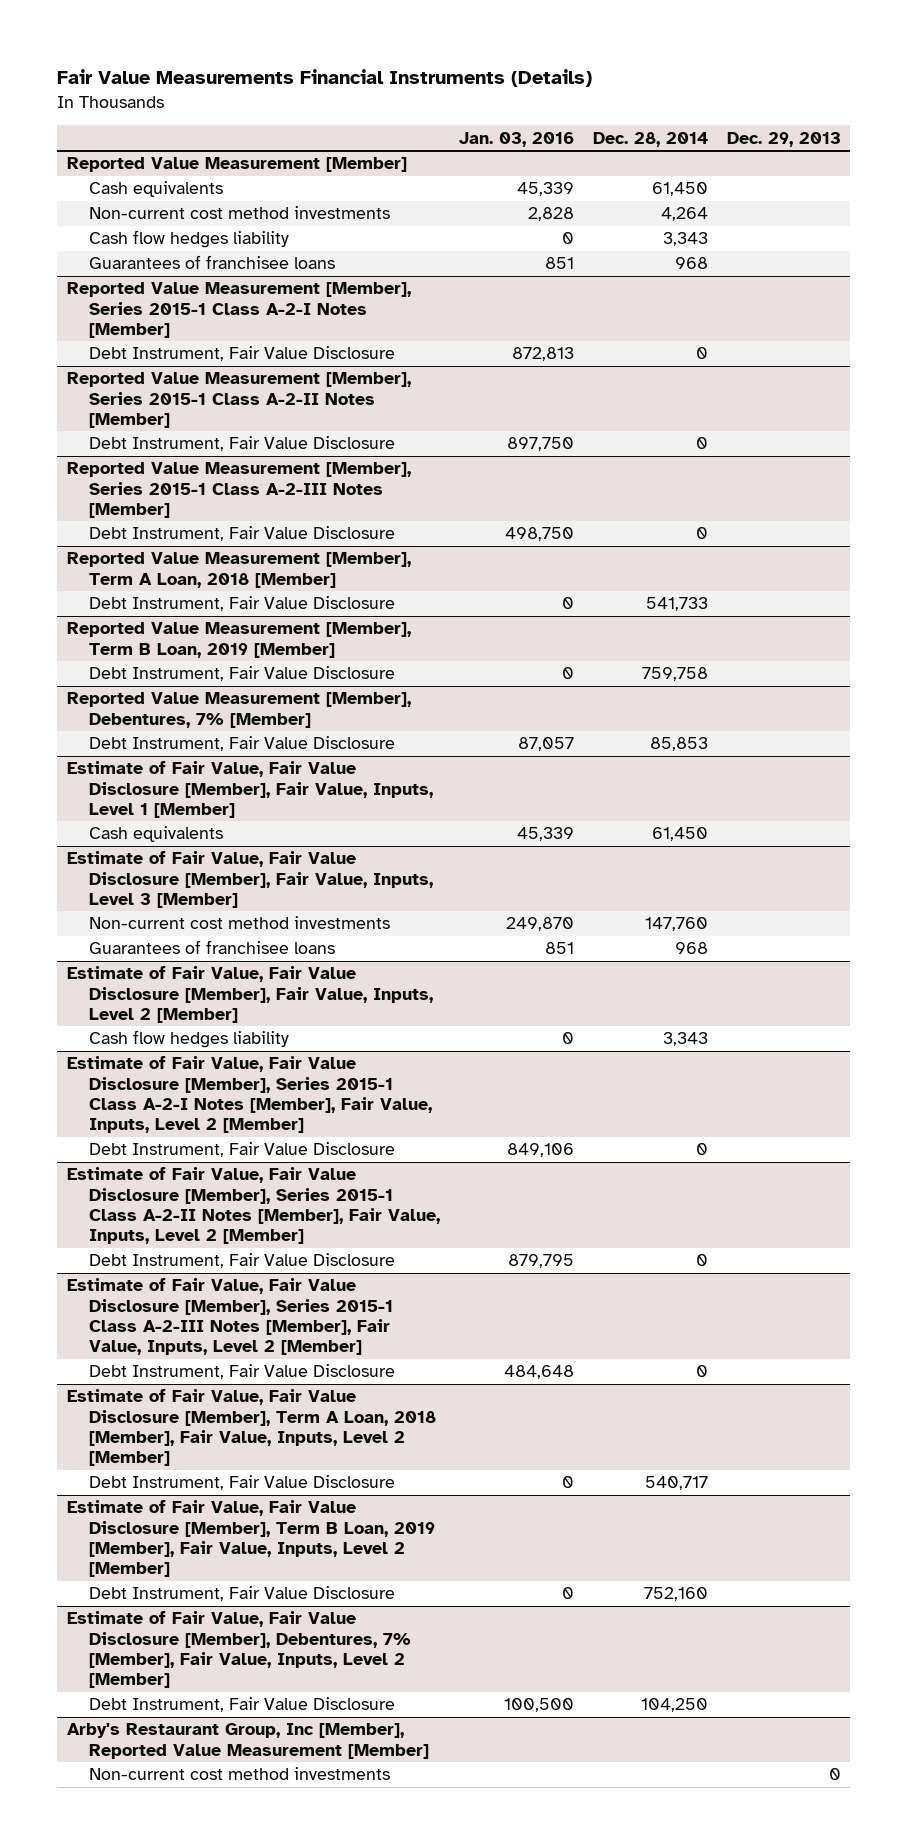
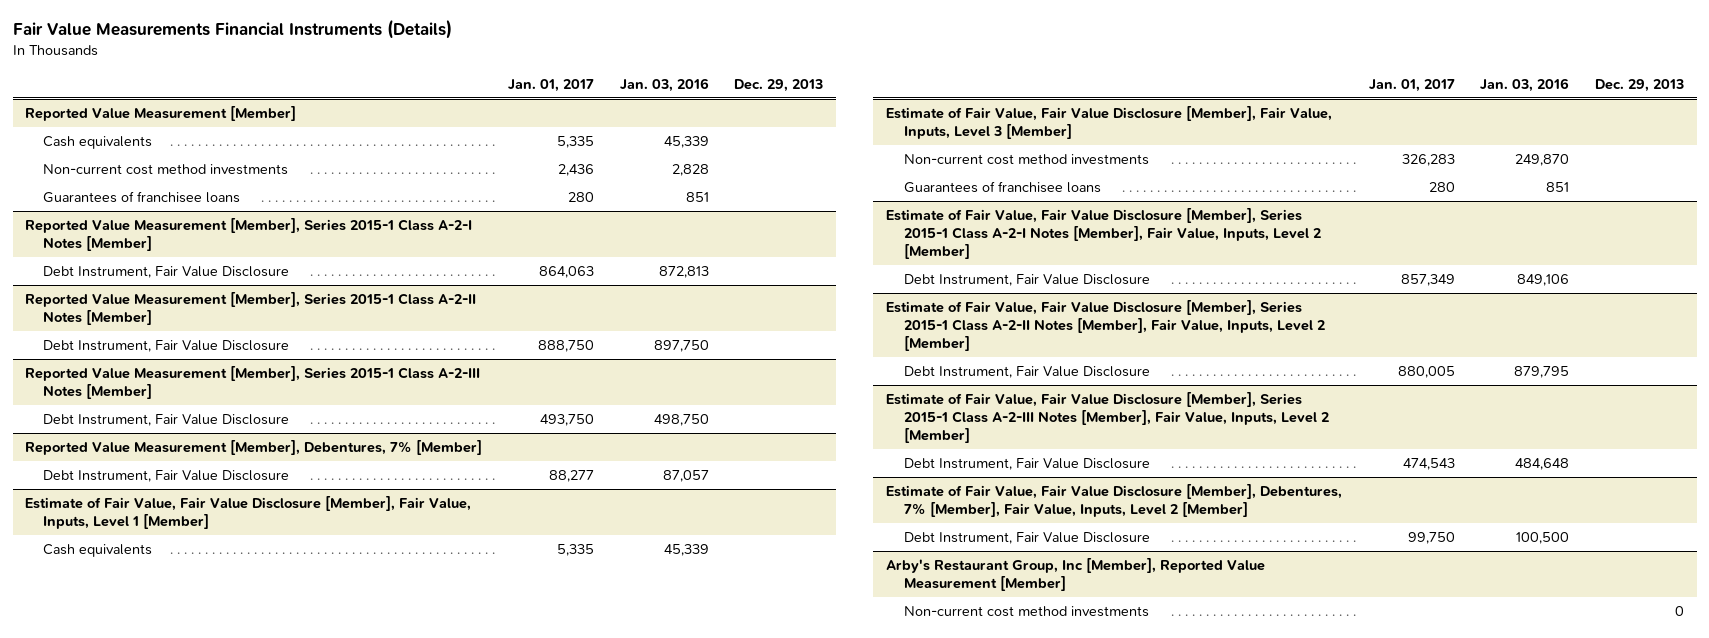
- | Jan. 03, 2016 | Dec. 28, 2014 | Dec. 29, 2013
+ | Jan. 01, 2017 | Jan. 03, 2016 | Dec. 29, 2013
@ Reported Value Measurement [Member]
- Cash flow hedges liability | 0 | 3,343 |
- Reported Value Measurement [Member], Term A Loan, 2018 [Member]
- Debt Instrument, Fair Value Disclosure | 0 | 541,733 |
- Reported Value Measurement [Member], Term B Loan, 2019 [Member]
- Debt Instrument, Fair Value Disclosure | 0 | 759,758 |
- Estimate of Fair Value, Fair Value Disclosure [Member], Fair Value, Inputs, Level 2 [Member]
- Cash flow hedges liability | 0 | 3,343 |
- Estimate of Fair Value, Fair Value Disclosure [Member], Term A Loan, 2018 [Member], Fair Value, Inputs, Level 2 [Member]
- Debt Instrument, Fair Value Disclosure | 0 | 540,717 |
- Estimate of Fair Value, Fair Value Disclosure [Member], Term B Loan, 2019 [Member], Fair Value, Inputs, Level 2 [Member]
- Debt Instrument, Fair Value Disclosure | 0 | 752,160 |

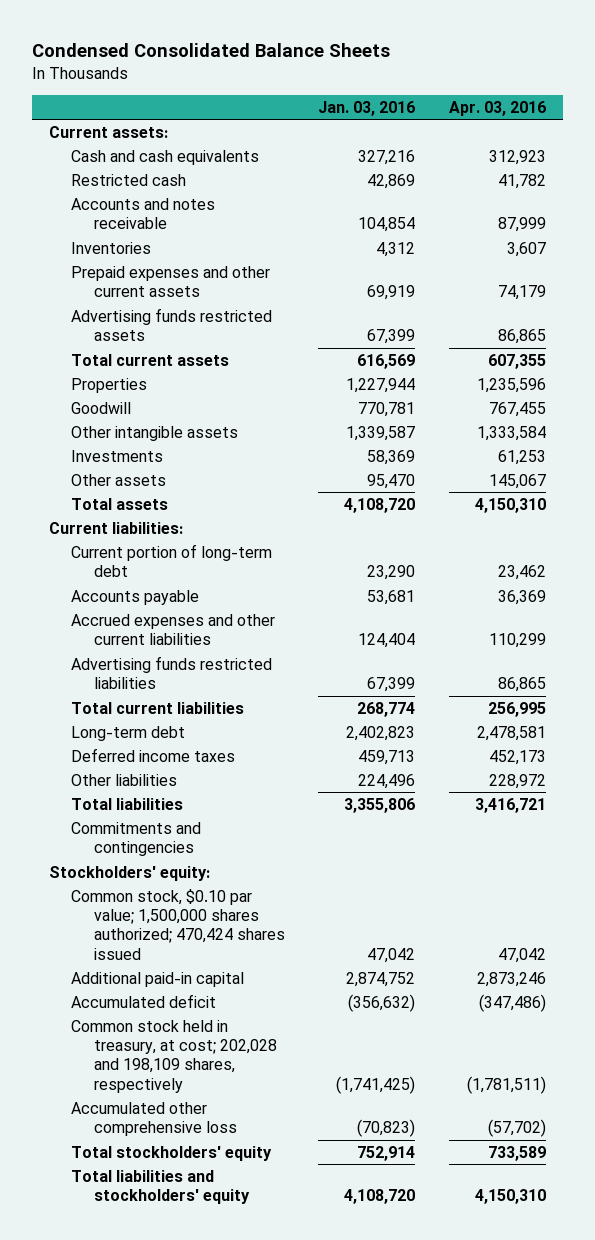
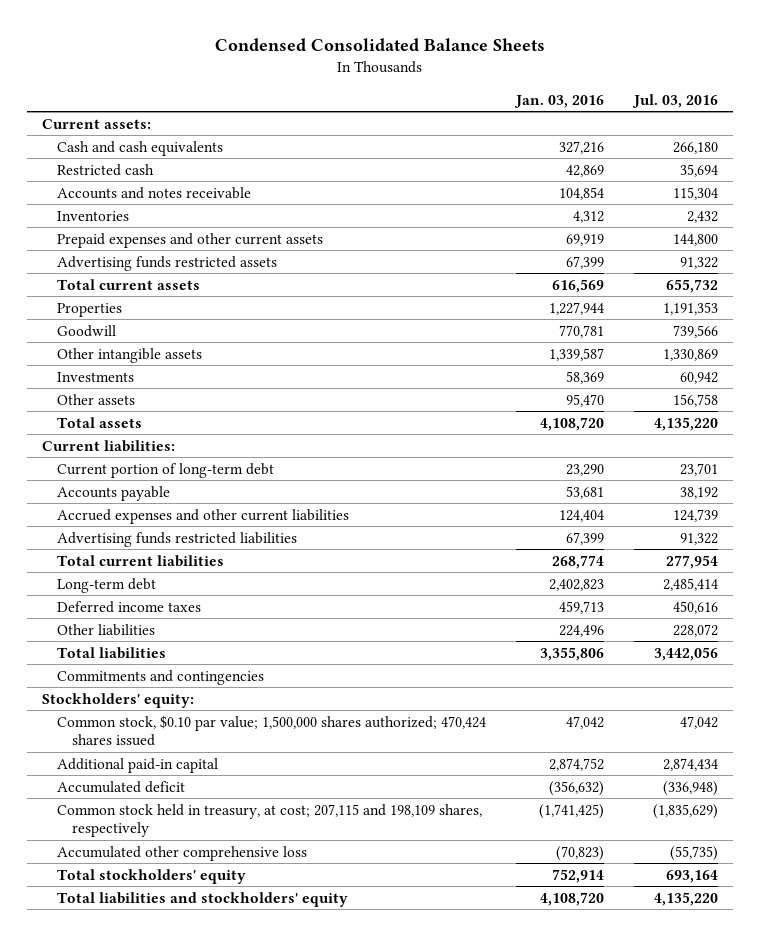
- | Jan. 03, 2016 | Apr. 03, 2016
+ | Jan. 03, 2016 | Jul. 03, 2016
- Common stock held in treasury, at cost; 202,028 and 198,109 shares, respectively | (1,741,425) | (1,781,511)
+ Common stock held in treasury, at cost; 207,115 and 198,109 shares, respectively | (1,741,425) | (1,835,629)

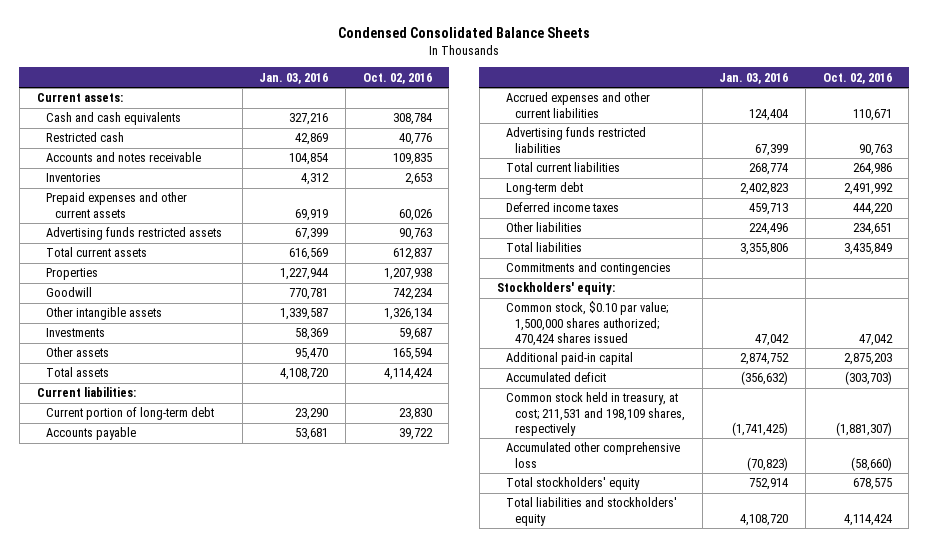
- | Jan. 03, 2016 | Jul. 03, 2016
+ | Jan. 03, 2016 | Oct. 02, 2016
- Common stock held in treasury, at cost; 207,115 and 198,109 shares, respectively | (1,741,425) | (1,835,629)
+ Common stock held in treasury, at cost; 211,531 and 198,109 shares, respectively | (1,741,425) | (1,881,307)

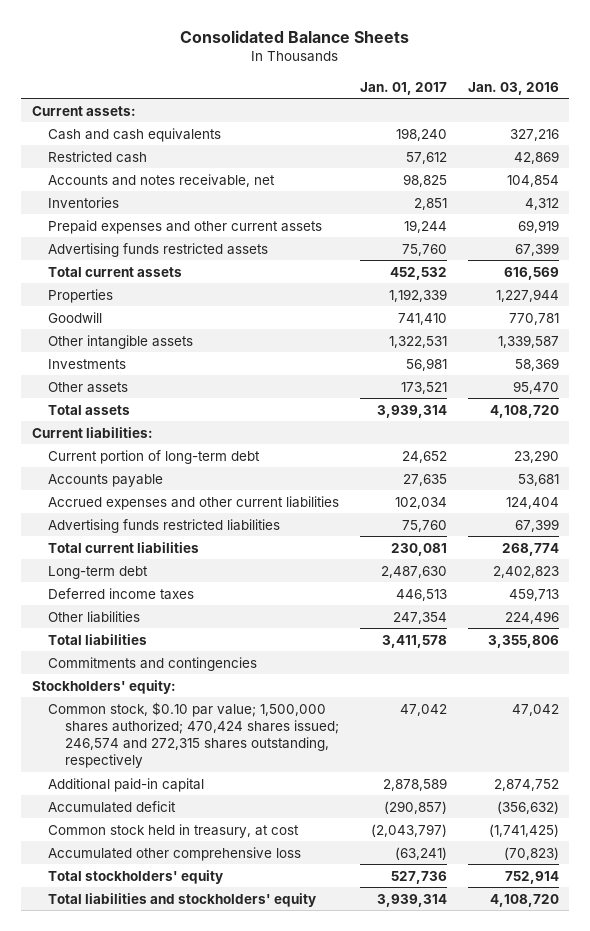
- Condensed Consolidated Balance Sheets
+ Consolidated Balance Sheets
- | Jan. 03, 2016 | Oct. 02, 2016
+ | Jan. 01, 2017 | Jan. 03, 2016
- Accounts and notes receivable | 104,854 | 109,835
+ Accounts and notes receivable, net | 98,825 | 104,854
- Common stock, $0.10 par value; 1,500,000 shares authorized; 470,424 shares issued | 47,042 | 47,042
+ Common stock, $0.10 par value; 1,500,000 shares authorized; 470,424 shares issued; 246,574 and 272,315 shares outstanding, respectively | 47,042 | 47,042
- Common stock held in treasury, at cost; 211,531 and 198,109 shares, respectively | (1,741,425) | (1,881,307)
+ Common stock held in treasury, at cost | (2,043,797) | (1,741,425)

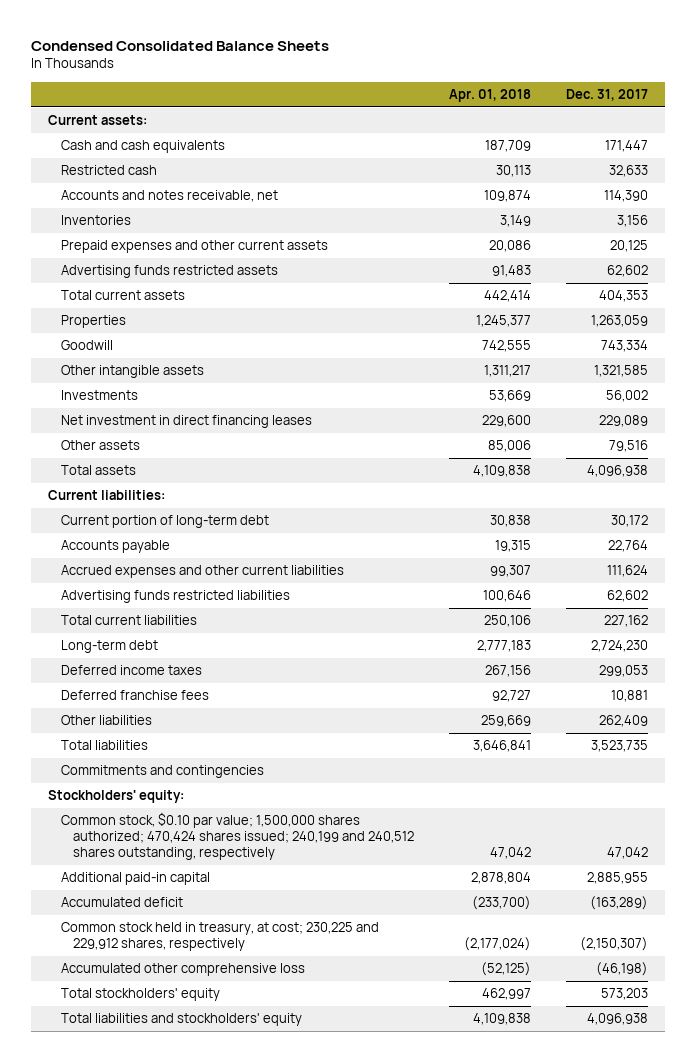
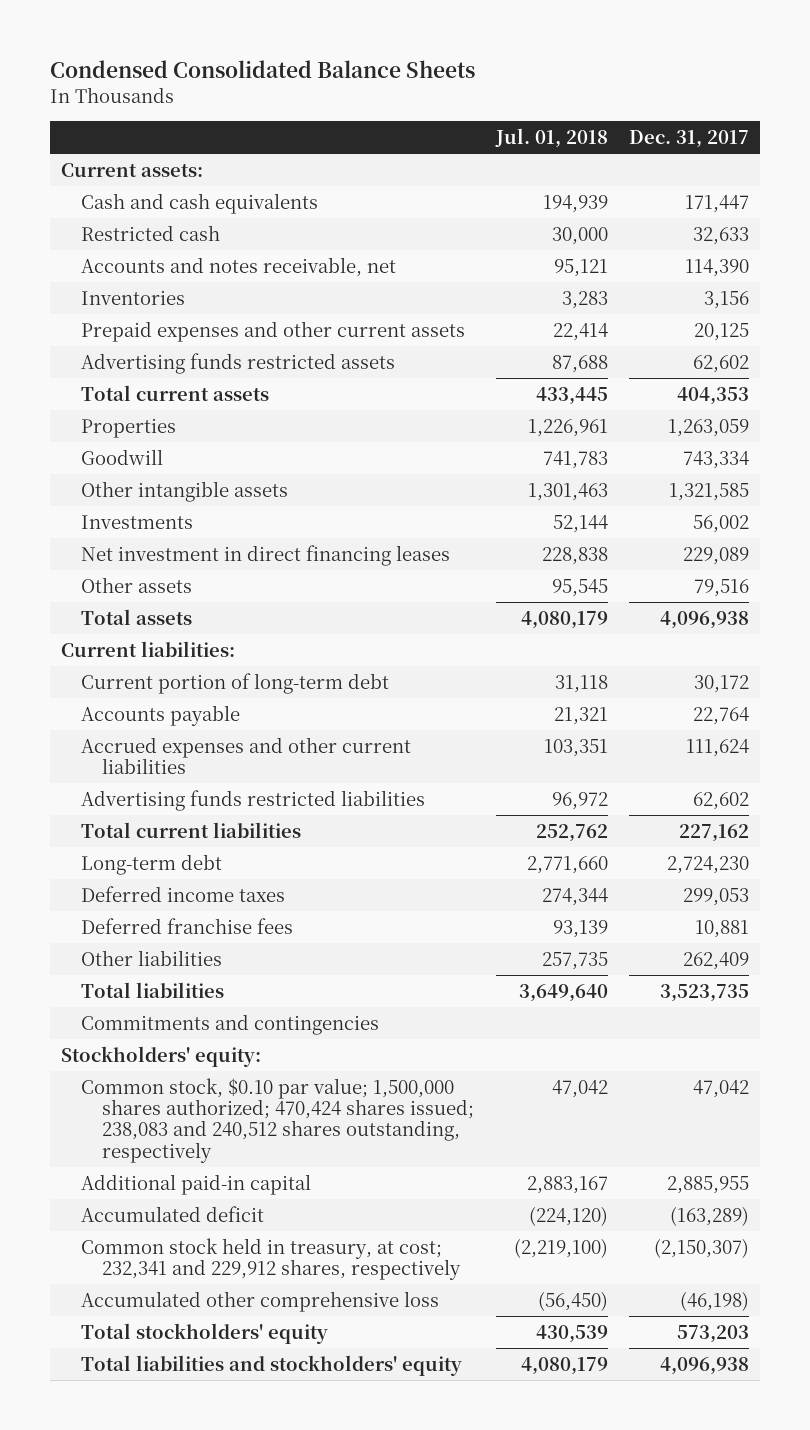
- | Apr. 01, 2018 | Dec. 31, 2017
+ | Jul. 01, 2018 | Dec. 31, 2017
- Common stock, $0.10 par value; 1,500,000 shares authorized; 470,424 shares issued; 240,199 and 240,512 shares outstanding, respectively | 47,042 | 47,042
+ Common stock, $0.10 par value; 1,500,000 shares authorized; 470,424 shares issued; 238,083 and 240,512 shares outstanding, respectively | 47,042 | 47,042
- Common stock held in treasury, at cost; 230,225 and 229,912 shares, respectively | (2,177,024) | (2,150,307)
+ Common stock held in treasury, at cost; 232,341 and 229,912 shares, respectively | (2,219,100) | (2,150,307)

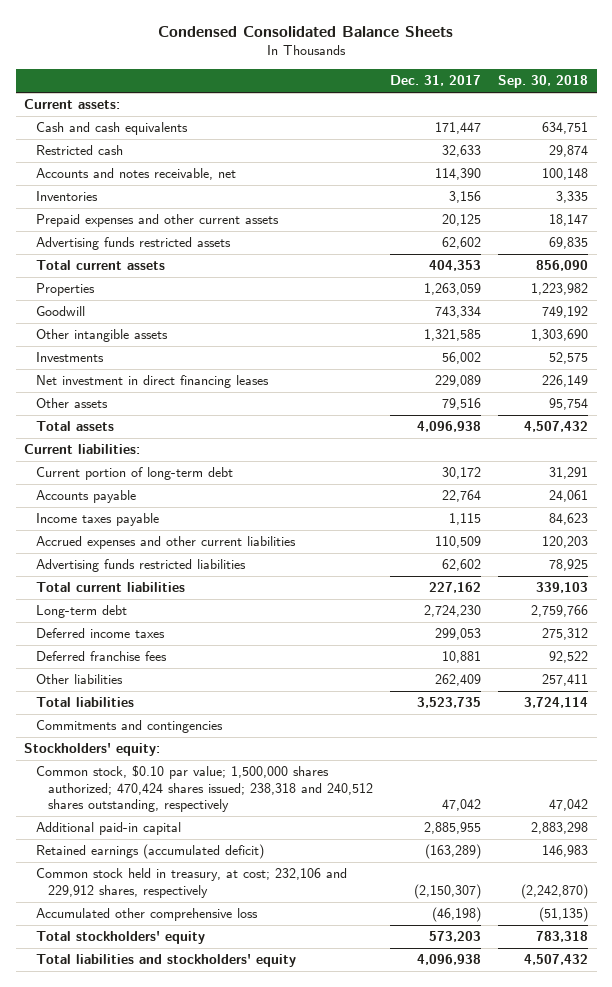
- | Jul. 01, 2018 | Dec. 31, 2017
+ | Dec. 31, 2017 | Sep. 30, 2018
- Accrued expenses and other current liabilities | 103,351 | 111,624
+ Income taxes payable | 1,115 | 84,623
+ Accrued expenses and other current liabilities | 110,509 | 120,203
- Common stock, $0.10 par value; 1,500,000 shares authorized; 470,424 shares issued; 238,083 and 240,512 shares outstanding, respectively | 47,042 | 47,042
+ Common stock, $0.10 par value; 1,500,000 shares authorized; 470,424 shares issued; 238,318 and 240,512 shares outstanding, respectively | 47,042 | 47,042
- Accumulated deficit | (224,120) | (163,289)
- Common stock held in treasury, at cost; 232,341 and 229,912 shares, respectively | (2,219,100) | (2,150,307)
+ Retained earnings (accumulated deficit) | (163,289) | 146,983
+ Common stock held in treasury, at cost; 232,106 and 229,912 shares, respectively | (2,150,307) | (2,242,870)

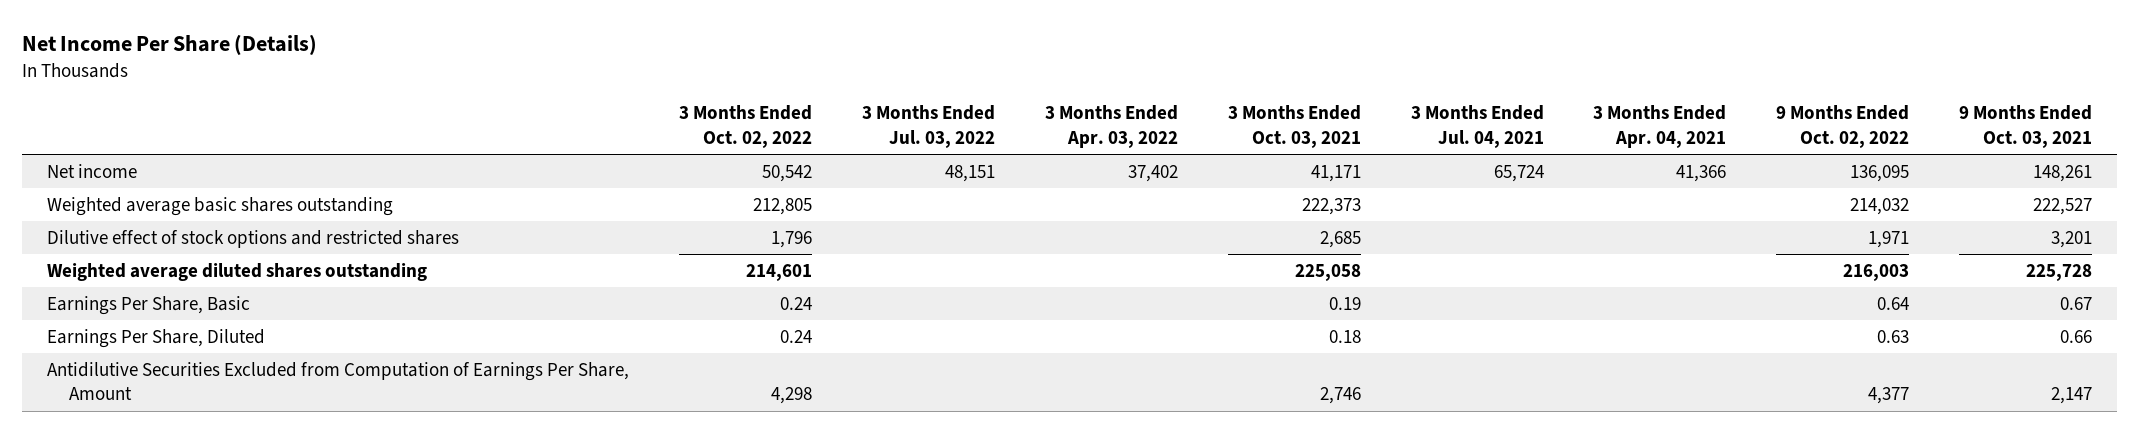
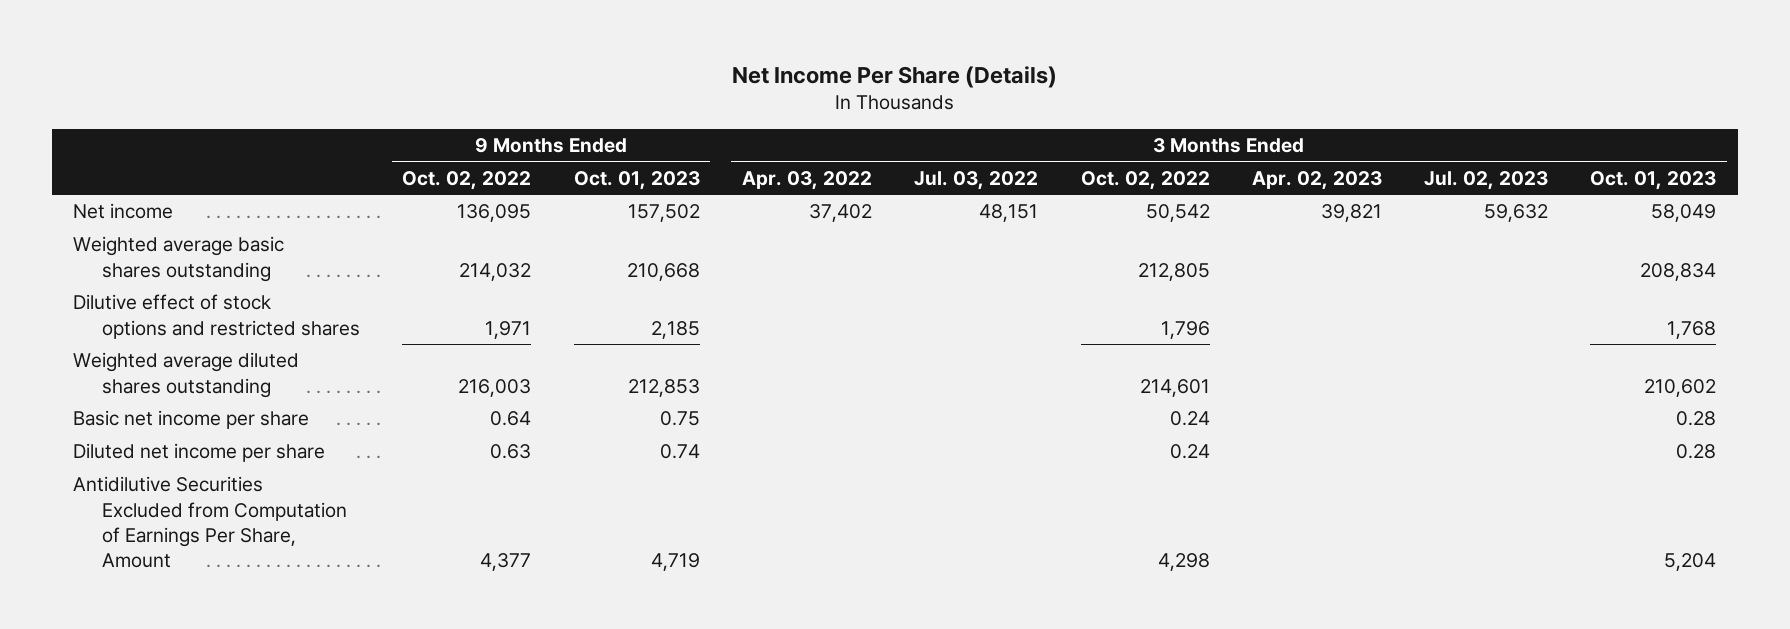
- | 3 Months Ended Oct. 02, 2022 | 3 Months Ended Jul. 03, 2022 | 3 Months Ended Apr. 03, 2022 | 3 Months Ended Oct. 03, 2021 | 3 Months Ended Jul. 04, 2021 | 3 Months Ended Apr. 04, 2021 | 9 Months Ended Oct. 02, 2022 | 9 Months Ended Oct. 03, 2021
+ | 9 Months Ended Oct. 02, 2022 | 9 Months Ended Oct. 01, 2023 | 3 Months Ended Apr. 03, 2022 | 3 Months Ended Jul. 03, 2022 | 3 Months Ended Oct. 02, 2022 | 3 Months Ended Apr. 02, 2023 | 3 Months Ended Jul. 02, 2023 | 3 Months Ended Oct. 01, 2023
- Earnings Per Share, Basic | 0.24 | | | 0.19 | | | 0.64 | 0.67
- Earnings Per Share, Diluted | 0.24 | | | 0.18 | | | 0.63 | 0.66
+ Basic net income per share | 0.64 | 0.75 | | | 0.24 | | | 0.28
+ Diluted net income per share | 0.63 | 0.74 | | | 0.24 | | | 0.28

